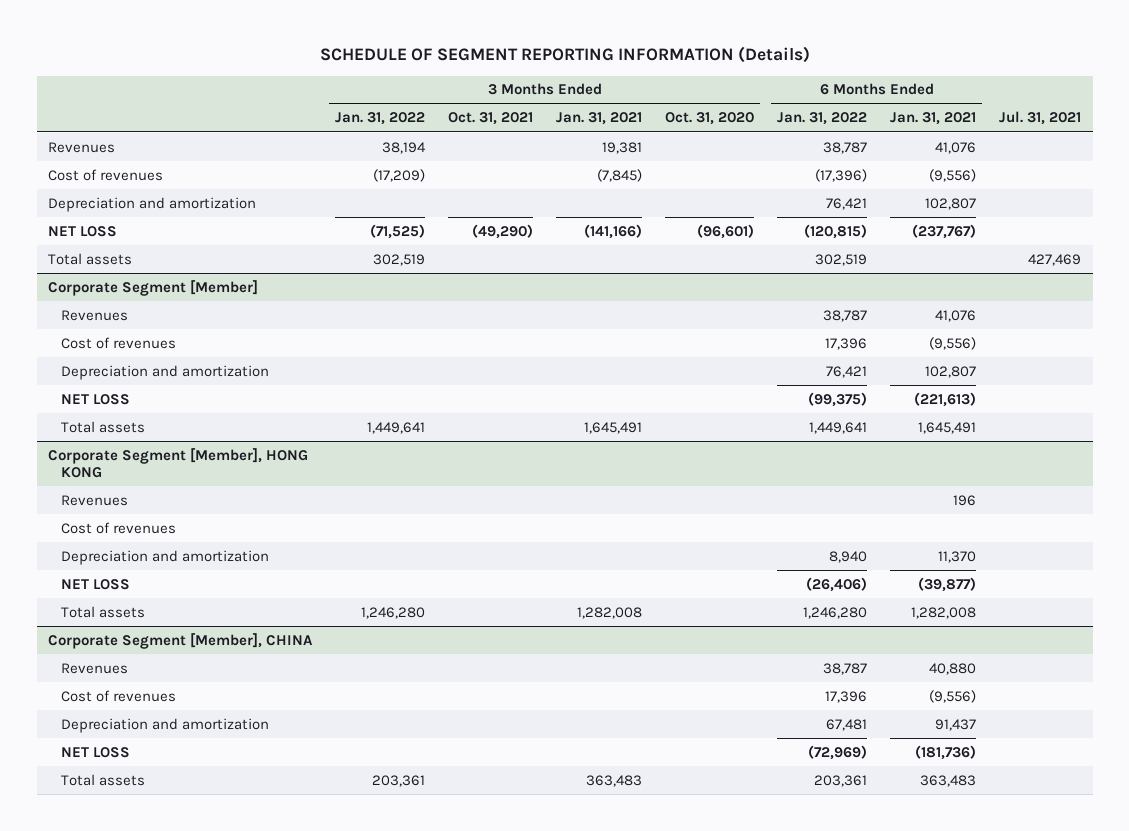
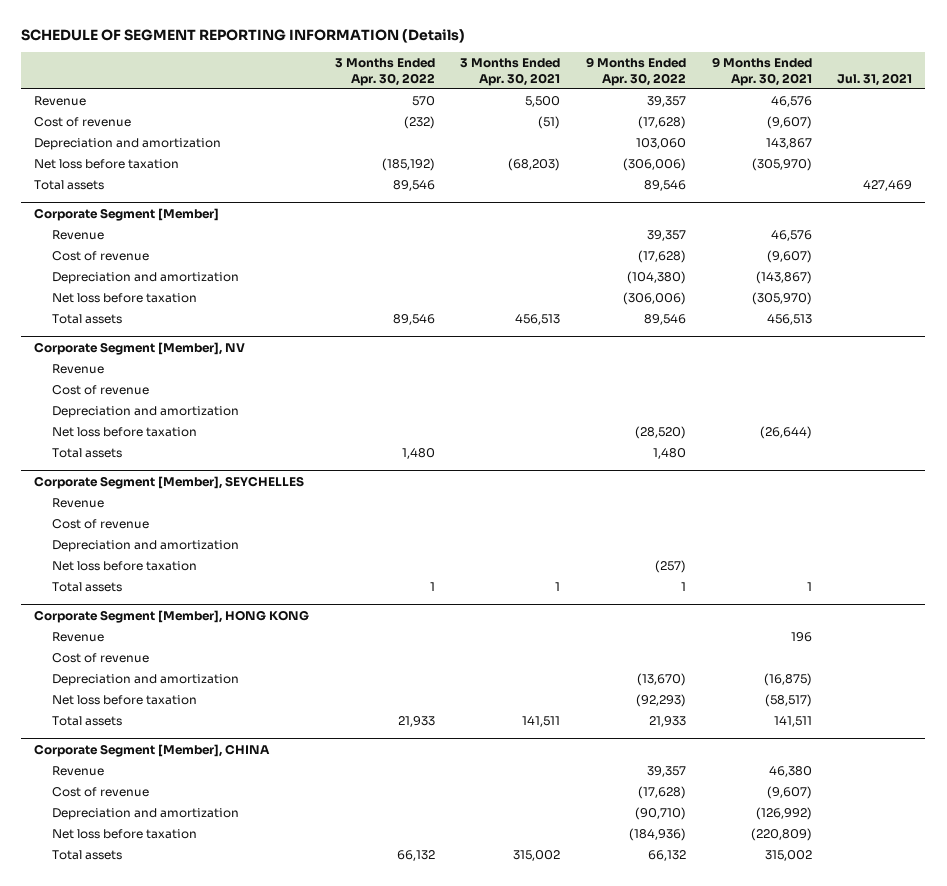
- | 3 Months Ended Jan. 31, 2022 | 3 Months Ended Oct. 31, 2021 | 3 Months Ended Jan. 31, 2021 | 3 Months Ended Oct. 31, 2020 | 6 Months Ended Jan. 31, 2022 | 6 Months Ended Jan. 31, 2021 | Jul. 31, 2021
+ | 3 Months Ended Apr. 30, 2022 | 3 Months Ended Apr. 30, 2021 | 9 Months Ended Apr. 30, 2022 | 9 Months Ended Apr. 30, 2021 | Jul. 31, 2021
- Revenues | 38,194 | | 19,381 | | 38,787 | 41,076 |
- Cost of revenues | (17,209) | | (7,845) | | (17,396) | (9,556) |
+ Revenue | 570 | 5,500 | 39,357 | 46,576 |
+ Cost of revenue | (232) | (51) | (17,628) | (9,607) |
- NET LOSS | (71,525) | (49,290) | (141,166) | (96,601) | (120,815) | (237,767) |
+ Net loss before taxation | (185,192) | (68,203) | (306,006) | (305,970) |
@ Corporate Segment [Member]
- Revenues | | | | | 38,787 | 41,076 |
- Cost of revenues | | | | | 17,396 | (9,556) |
+ Revenue | | | 39,357 | 46,576 |
+ Cost of revenue | | | (17,628) | (9,607) |
- NET LOSS | | | | | (99,375) | (221,613) |
+ Net loss before taxation | | | (306,006) | (305,970) |
+ Corporate Segment [Member], NV
+ Revenue
+ Cost of revenue
+ Depreciation and amortization
+ Net loss before taxation | | | (28,520) | (26,644) |
+ Total assets | 1,480 | | 1,480 | |
+ Corporate Segment [Member], SEYCHELLES
+ Revenue
+ Cost of revenue
+ Depreciation and amortization
+ Net loss before taxation | | | (257) | |
+ Total assets | 1 | 1 | 1 | 1 |
@ Corporate Segment [Member], HONG KONG
- Revenues | | | | | | 196 |
- Cost of revenues
+ Revenue | | | | 196 |
+ Cost of revenue
- NET LOSS | | | | | (26,406) | (39,877) |
+ Net loss before taxation | | | (92,293) | (58,517) |
@ Corporate Segment [Member], CHINA
- Revenues | | | | | 38,787 | 40,880 |
- Cost of revenues | | | | | 17,396 | (9,556) |
+ Revenue | | | 39,357 | 46,380 |
+ Cost of revenue | | | (17,628) | (9,607) |
- NET LOSS | | | | | (72,969) | (181,736) |
+ Net loss before taxation | | | (184,936) | (220,809) |

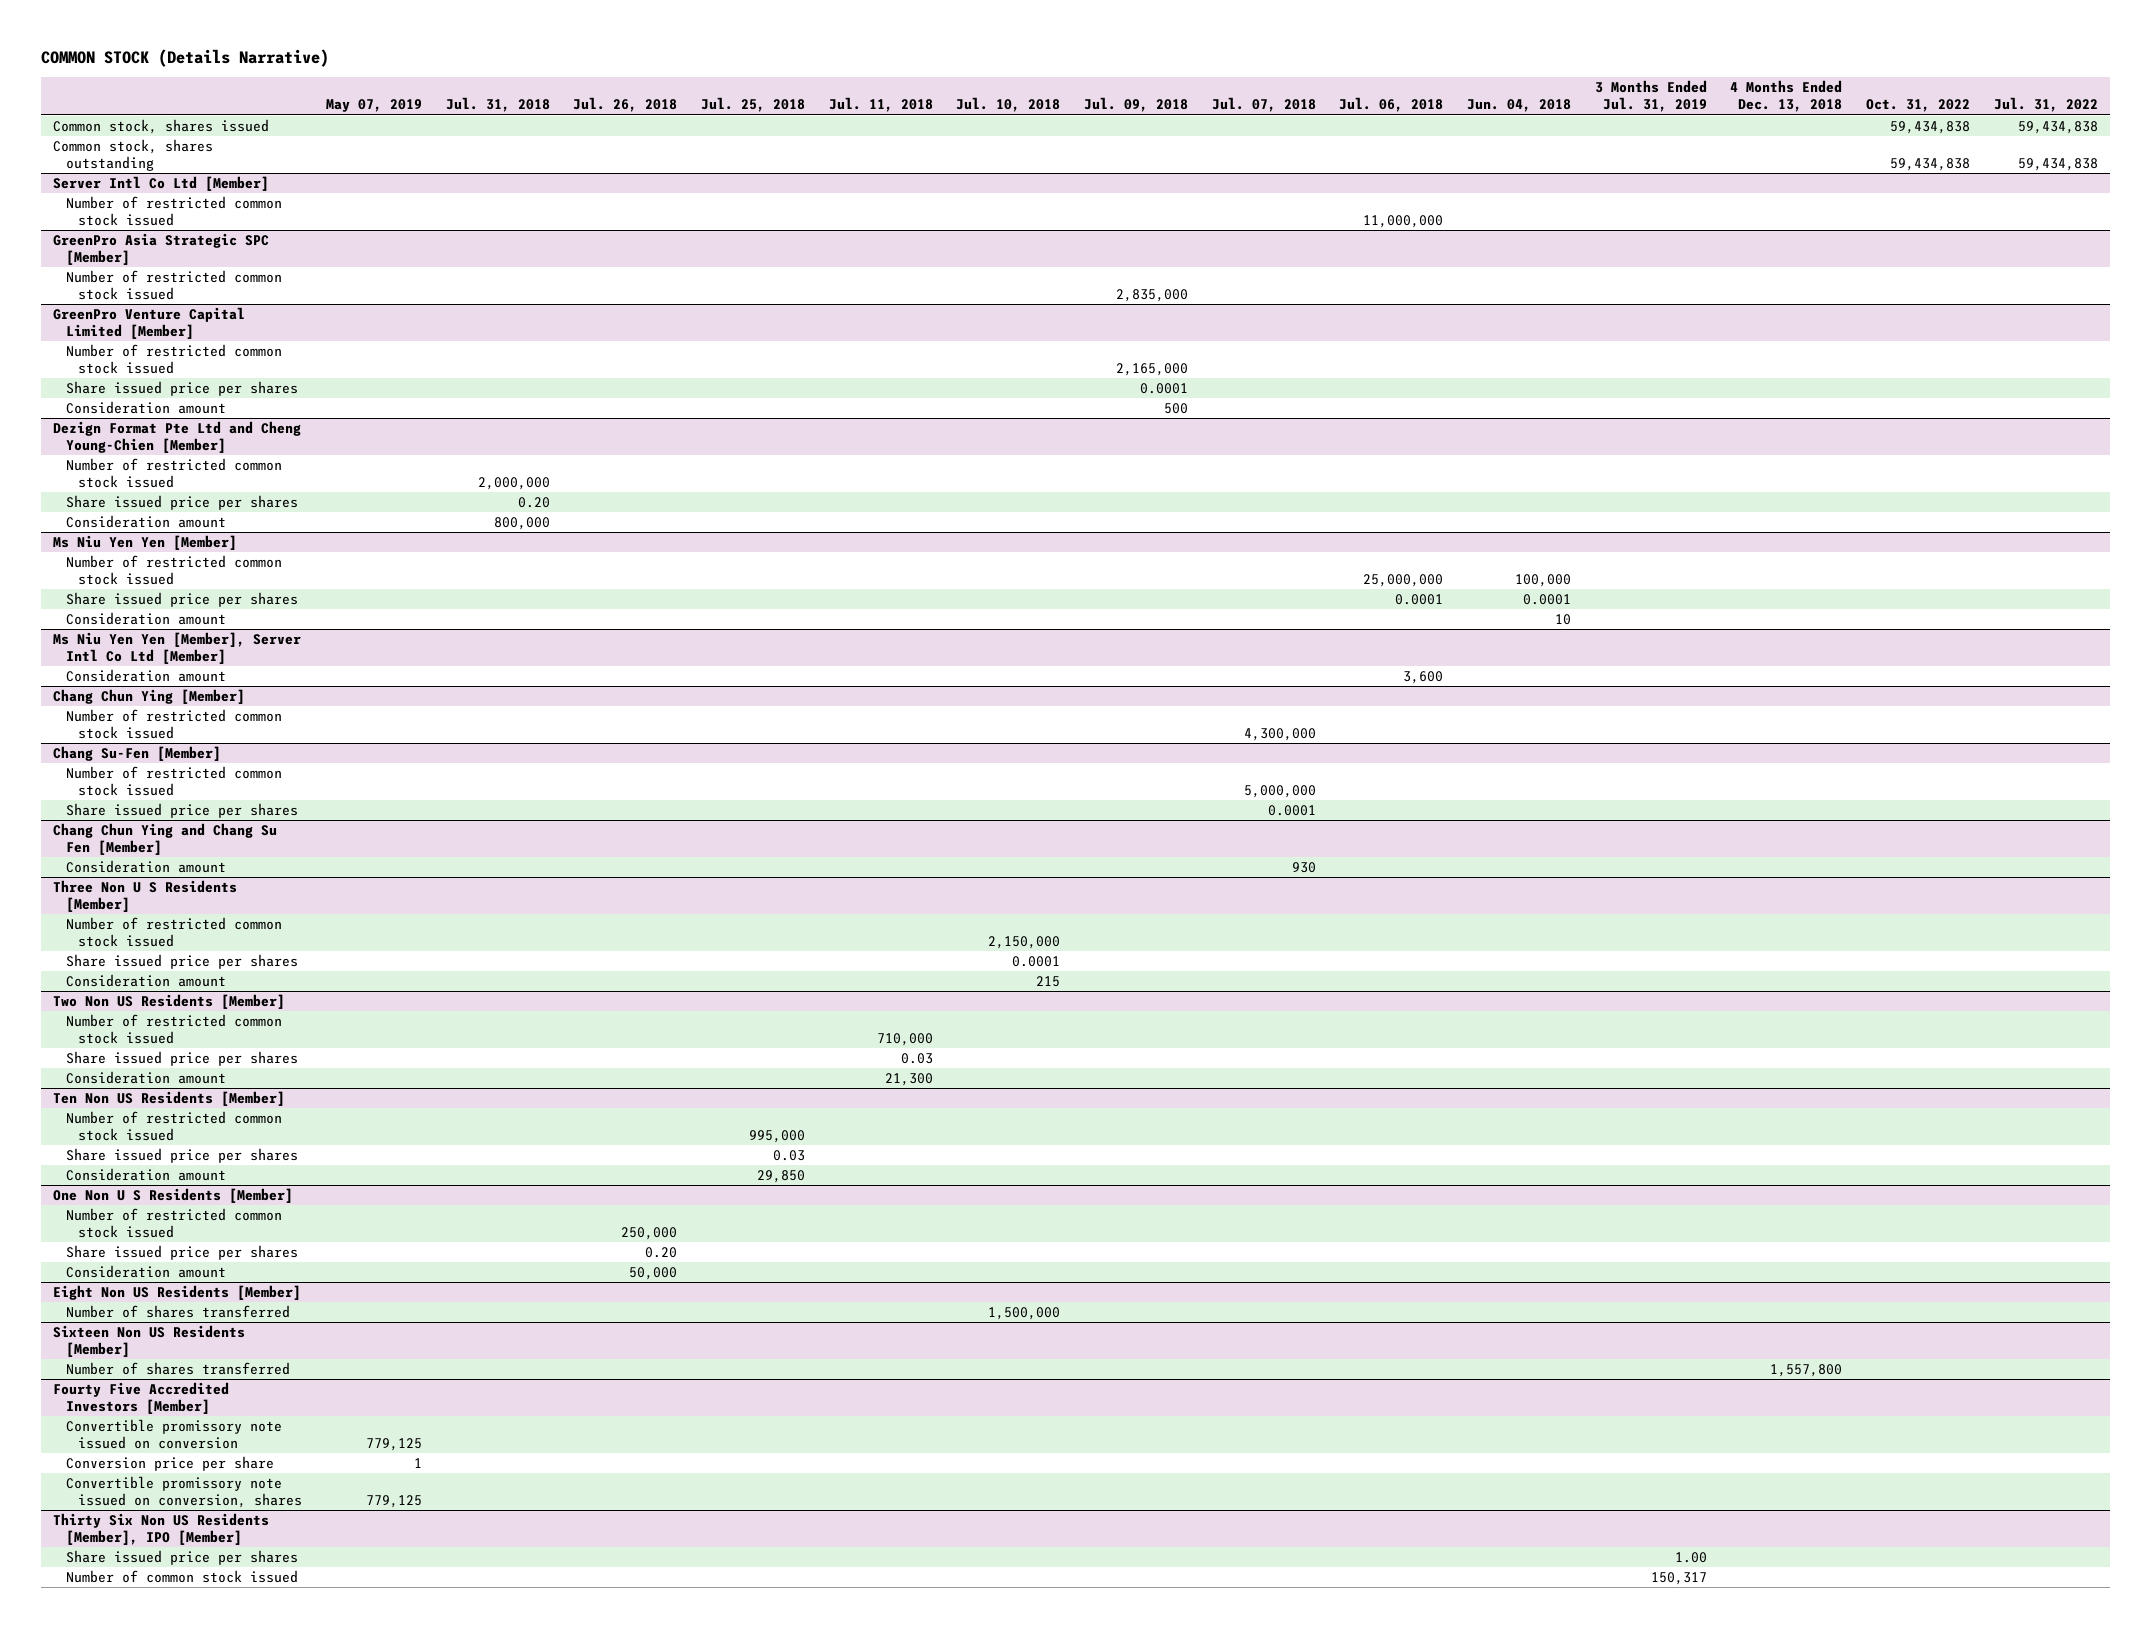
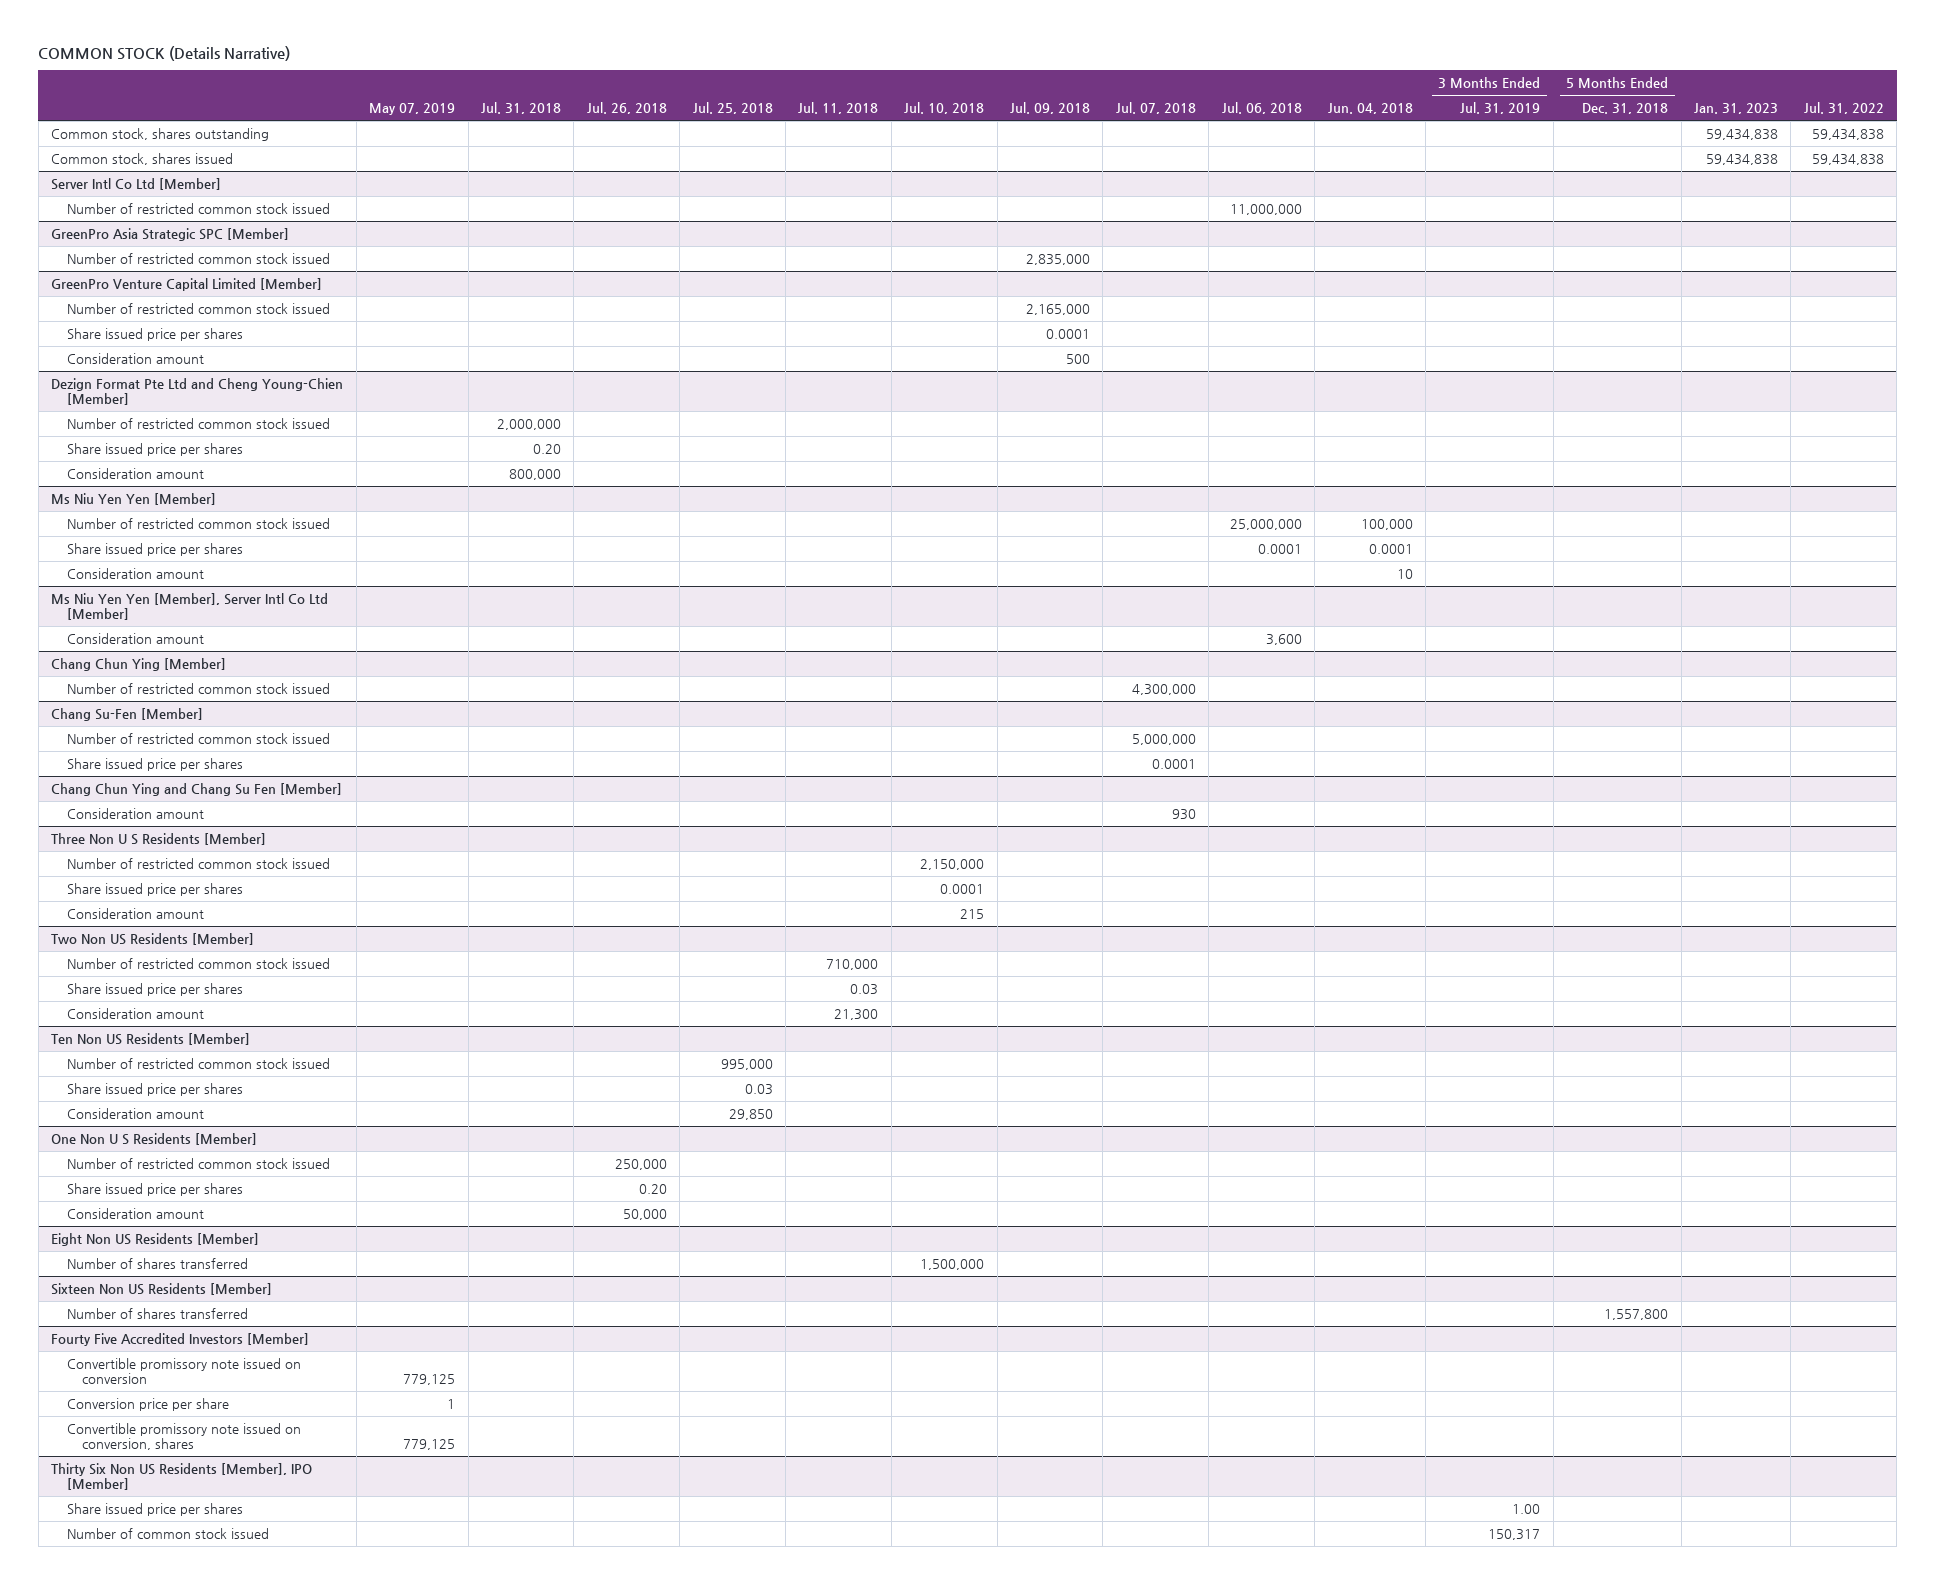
- | May 07, 2019 | Jul. 31, 2018 | Jul. 26, 2018 | Jul. 25, 2018 | Jul. 11, 2018 | Jul. 10, 2018 | Jul. 09, 2018 | Jul. 07, 2018 | Jul. 06, 2018 | Jun. 04, 2018 | 3 Months Ended Jul. 31, 2019 | 4 Months Ended Dec. 13, 2018 | Oct. 31, 2022 | Jul. 31, 2022
+ | May 07, 2019 | Jul. 31, 2018 | Jul. 26, 2018 | Jul. 25, 2018 | Jul. 11, 2018 | Jul. 10, 2018 | Jul. 09, 2018 | Jul. 07, 2018 | Jul. 06, 2018 | Jun. 04, 2018 | 3 Months Ended Jul. 31, 2019 | 5 Months Ended Dec. 31, 2018 | Jan. 31, 2023 | Jul. 31, 2022
moved down: Common stock, shares issued | | | | | | | | | | | | | 59,434,838 | 59,434,838

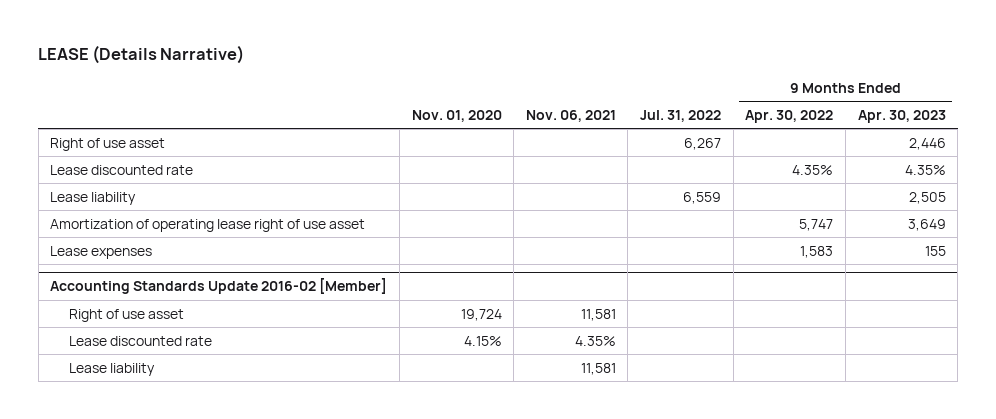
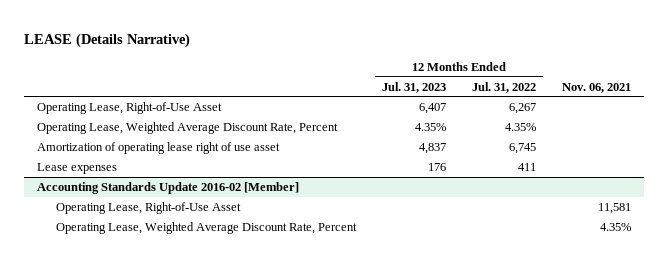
- | Nov. 01, 2020 | Nov. 06, 2021 | Jul. 31, 2022 | 9 Months Ended Apr. 30, 2022 | 9 Months Ended Apr. 30, 2023
+ | 12 Months Ended Jul. 31, 2023 | 12 Months Ended Jul. 31, 2022 | Nov. 06, 2021
- Right of use asset | | | 6,267 | | 2,446
- Lease discounted rate | | | | 4.35% | 4.35%
- Lease liability | | | 6,559 | | 2,505
+ Operating Lease, Right-of-Use Asset | 6,407 | 6,267 |
+ Operating Lease, Weighted Average Discount Rate, Percent | 4.35% | 4.35% |
@ Accounting Standards Update 2016-02 [Member]
- Right of use asset | 19,724 | 11,581 | | |
- Lease discounted rate | 4.15% | 4.35% | | |
- Lease liability | | 11,581 | | |
+ Operating Lease, Right-of-Use Asset | | | 11,581
+ Operating Lease, Weighted Average Discount Rate, Percent | | | 4.35%

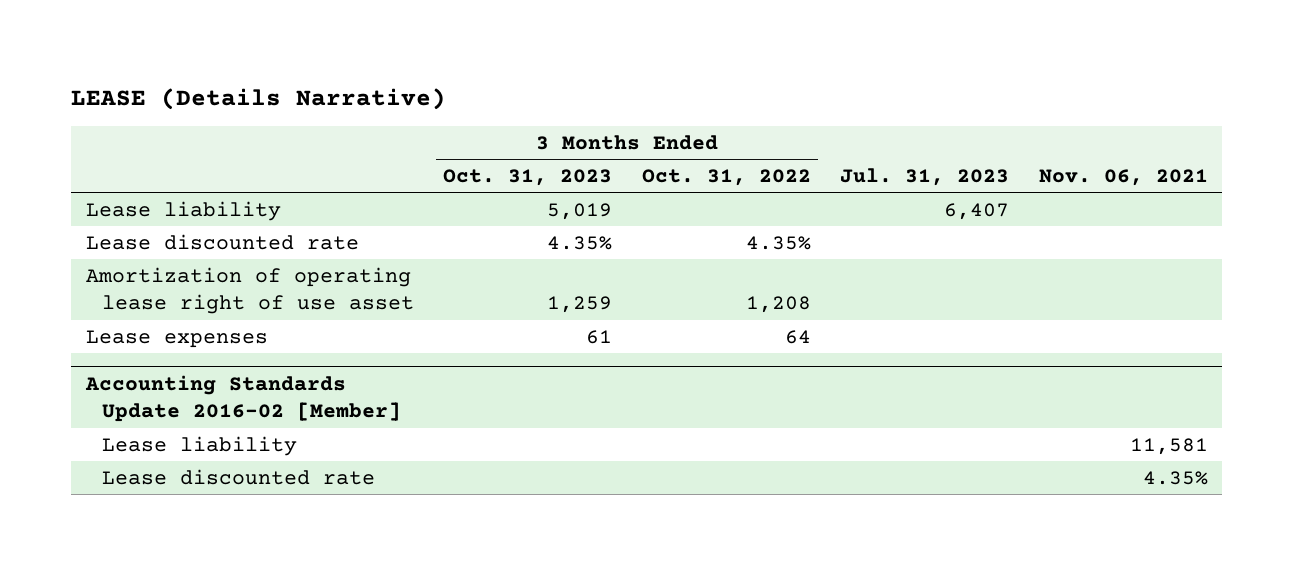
- | 12 Months Ended Jul. 31, 2023 | 12 Months Ended Jul. 31, 2022 | Nov. 06, 2021
+ | 3 Months Ended Oct. 31, 2023 | 3 Months Ended Oct. 31, 2022 | Jul. 31, 2023 | Nov. 06, 2021
- Operating Lease, Right-of-Use Asset | 6,407 | 6,267 |
- Operating Lease, Weighted Average Discount Rate, Percent | 4.35% | 4.35% |
+ Lease liability | 5,019 | | 6,407 |
+ Lease discounted rate | 4.35% | 4.35% | |
@ Accounting Standards Update 2016-02 [Member]
- Operating Lease, Right-of-Use Asset | | | 11,581
- Operating Lease, Weighted Average Discount Rate, Percent | | | 4.35%
+ Lease liability | | | | 11,581
+ Lease discounted rate | | | | 4.35%

